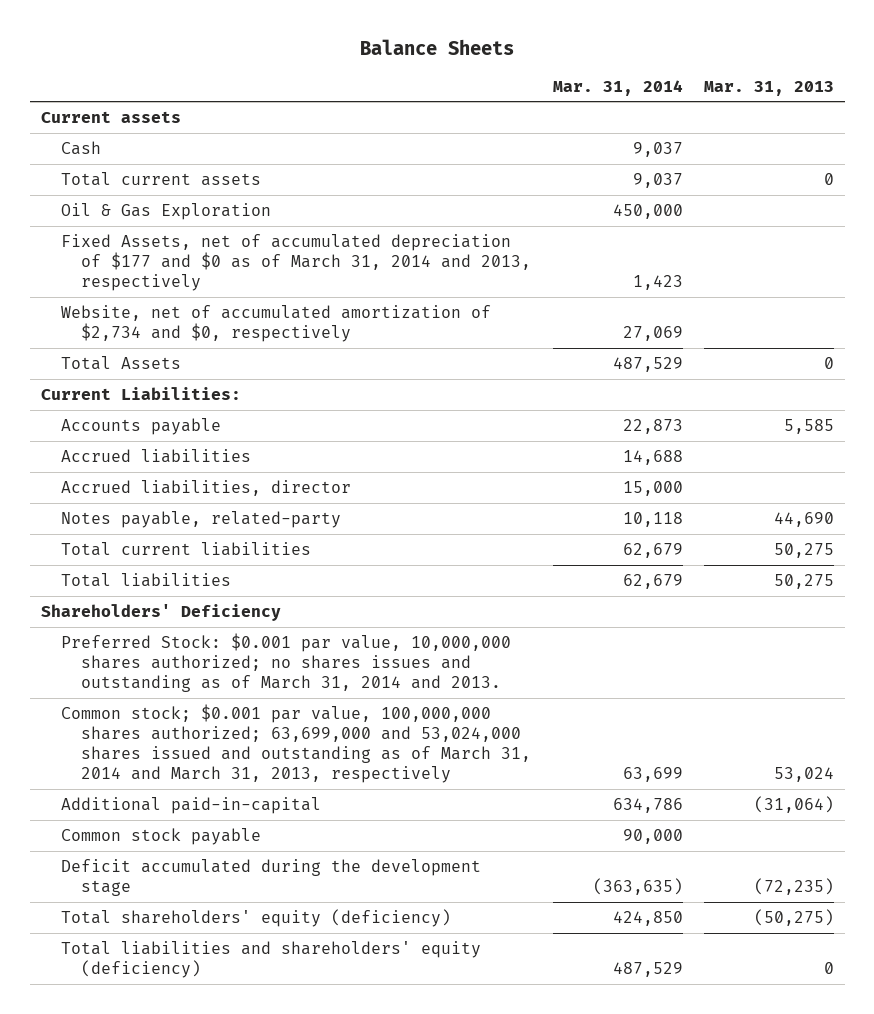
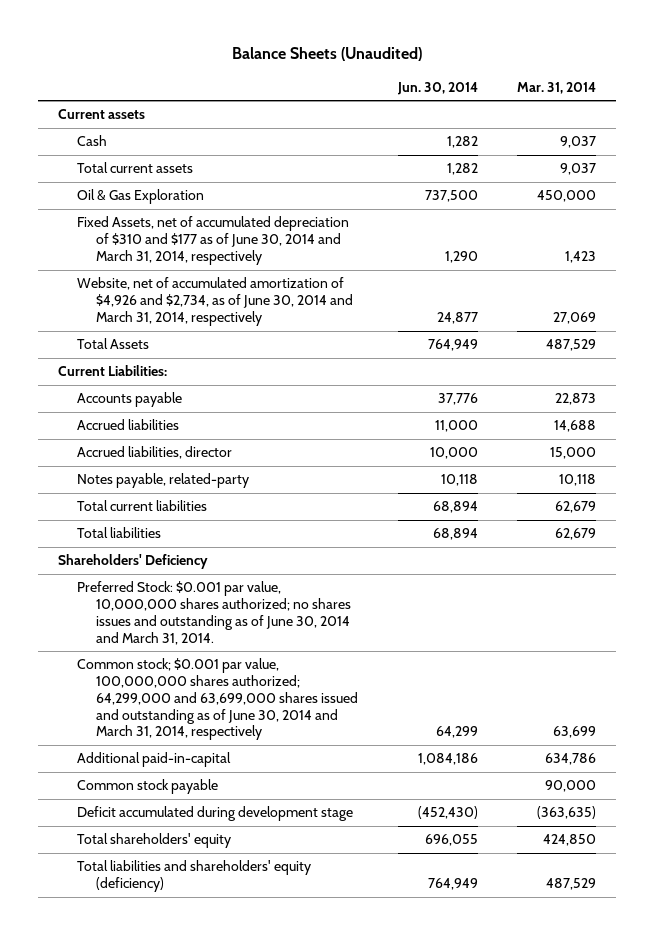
- Balance Sheets
+ Balance Sheets (Unaudited)
- | Mar. 31, 2014 | Mar. 31, 2013
+ | Jun. 30, 2014 | Mar. 31, 2014
- Fixed Assets, net of accumulated depreciation of $177 and $0 as of March 31, 2014 and 2013, respectively | 1,423 |
- Website, net of accumulated amortization of $2,734 and $0, respectively | 27,069 |
+ Fixed Assets, net of accumulated depreciation of $310 and $177 as of June 30, 2014 and March 31, 2014, respectively | 1,290 | 1,423
+ Website, net of accumulated amortization of $4,926 and $2,734, as of June 30, 2014 and March 31, 2014, respectively | 24,877 | 27,069
- Preferred Stock: $0.001 par value, 10,000,000 shares authorized; no shares issues and outstanding as of March 31, 2014 and 2013.
- Common stock; $0.001 par value, 100,000,000 shares authorized; 63,699,000 and 53,024,000 shares issued and outstanding as of March 31, 2014 and March 31, 2013, respectively | 63,699 | 53,024
+ Preferred Stock: $0.001 par value, 10,000,000 shares authorized; no shares issues and outstanding as of June 30, 2014 and March 31, 2014.
+ Common stock; $0.001 par value, 100,000,000 shares authorized; 64,299,000 and 63,699,000 shares issued and outstanding as of June 30, 2014 and March 31, 2014, respectively | 64,299 | 63,699
- Deficit accumulated during the development stage | (363,635) | (72,235)
- Total shareholders' equity (deficiency) | 424,850 | (50,275)
+ Deficit accumulated during development stage | (452,430) | (363,635)
+ Total shareholders' equity | 696,055 | 424,850

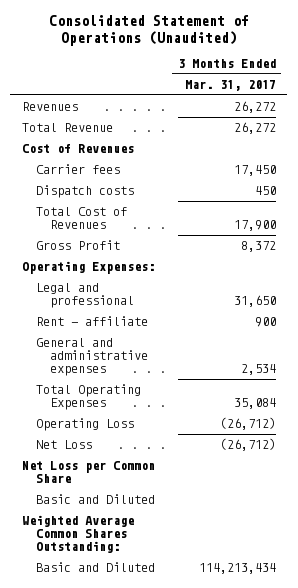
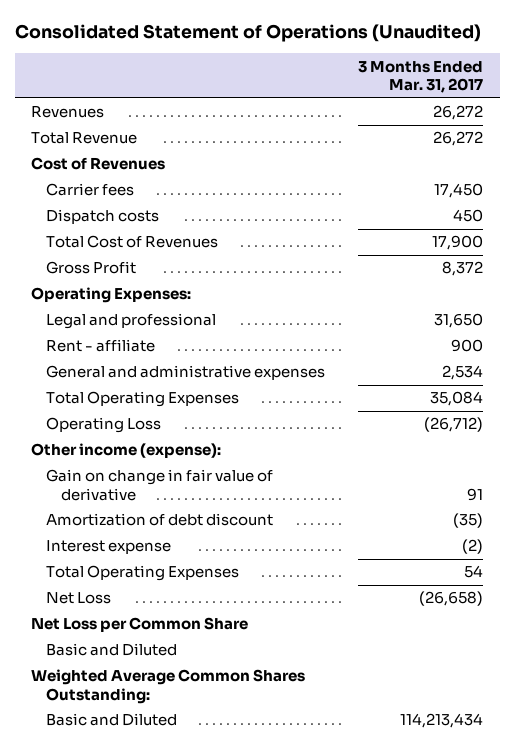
- Net Loss | (26,712)
+ Other income (expense):
+ Gain on change in fair value of derivative | 91
+ Amortization of debt discount | (35)
+ Interest expense | (2)
+ Total Operating Expenses | 54
+ Net Loss | (26,658)

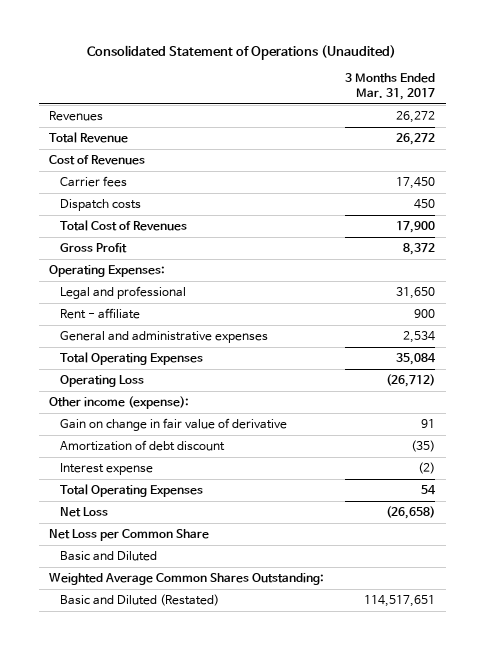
- Basic and Diluted | 114,213,434
+ Basic and Diluted (Restated) | 114,517,651

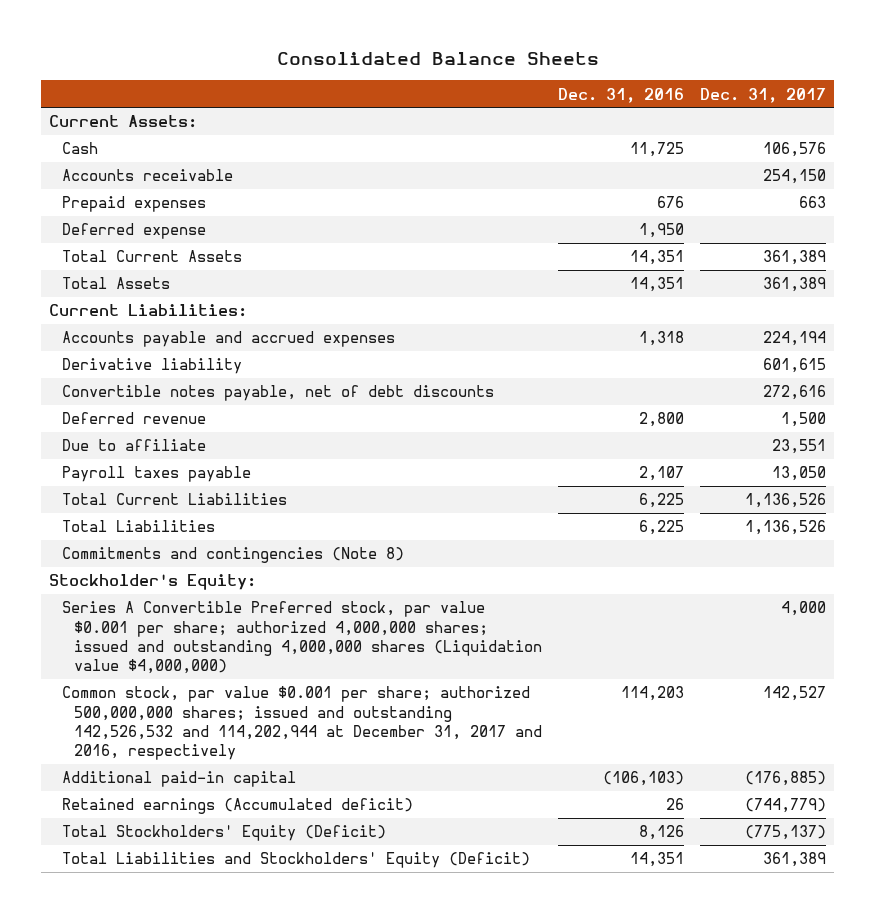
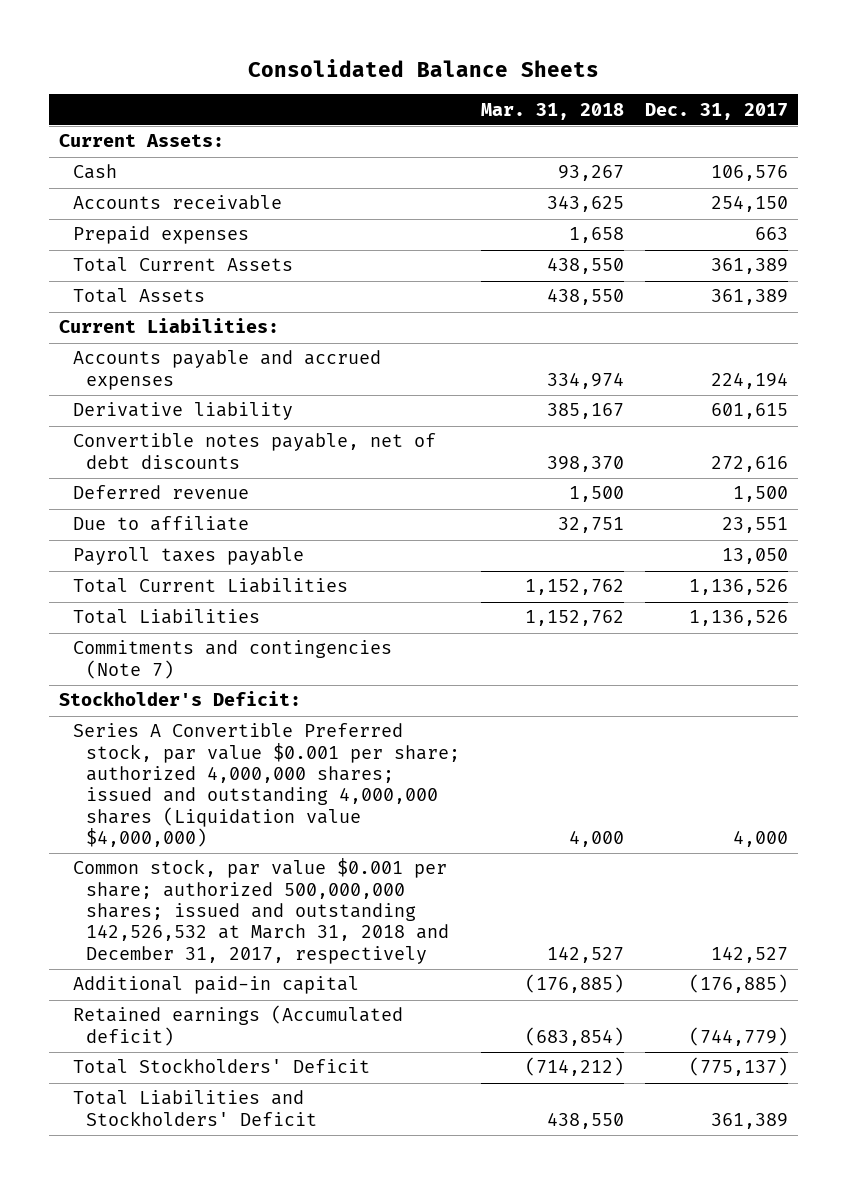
- | Dec. 31, 2016 | Dec. 31, 2017
+ | Mar. 31, 2018 | Dec. 31, 2017
- Deferred expense | 1,950 |
- Commitments and contingencies (Note 8)
- Stockholder's Equity:
+ Commitments and contingencies (Note 7)
+ Stockholder's Deficit:
- Common stock, par value $0.001 per share; authorized 500,000,000 shares; issued and outstanding 142,526,532 and 114,202,944 at December 31, 2017 and 2016, respectively | 114,203 | 142,527
+ Common stock, par value $0.001 per share; authorized 500,000,000 shares; issued and outstanding 142,526,532 at March 31, 2018 and December 31, 2017, respectively | 142,527 | 142,527
- Total Stockholders' Equity (Deficit) | 8,126 | (775,137)
- Total Liabilities and Stockholders' Equity (Deficit) | 14,351 | 361,389
+ Total Stockholders' Deficit | (714,212) | (775,137)
+ Total Liabilities and Stockholders' Deficit | 438,550 | 361,389

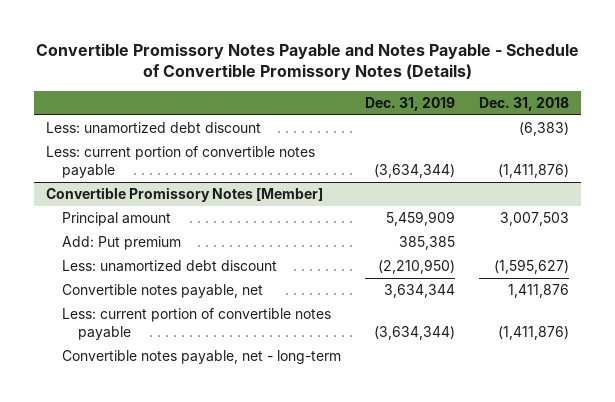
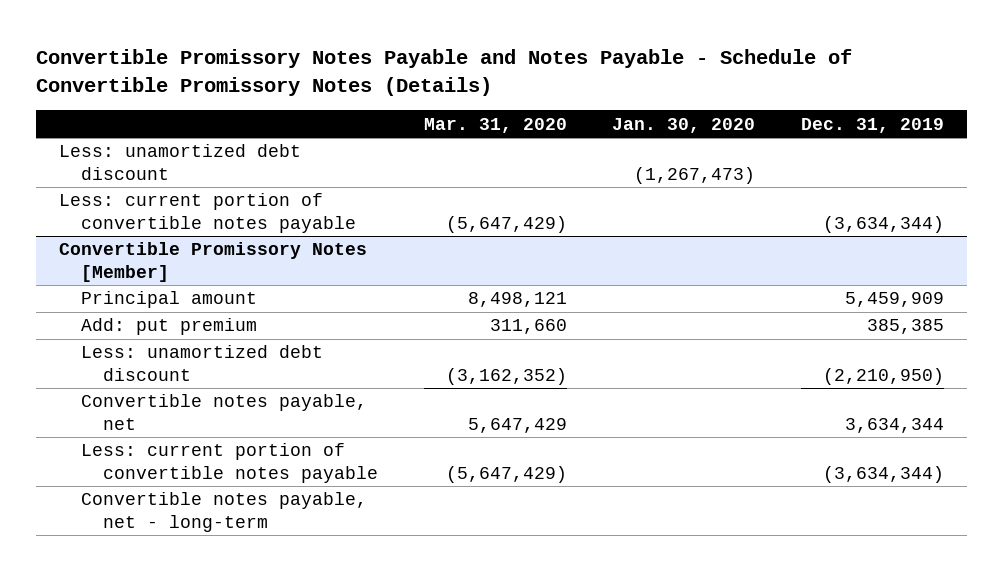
- | Dec. 31, 2019 | Dec. 31, 2018
+ | Mar. 31, 2020 | Jan. 30, 2020 | Dec. 31, 2019
@ Convertible Promissory Notes [Member]
- Add: Put premium | 385,385 |
+ Add: put premium | 311,660 | | 385,385

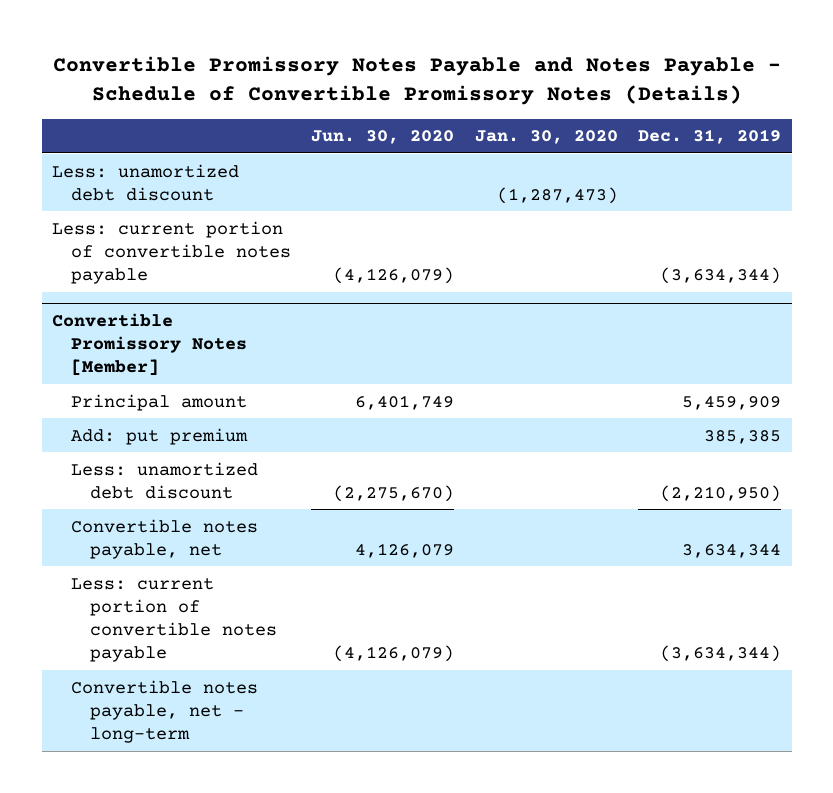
- | Mar. 31, 2020 | Jan. 30, 2020 | Dec. 31, 2019
+ | Jun. 30, 2020 | Jan. 30, 2020 | Dec. 31, 2019
- Less: unamortized debt discount | | (1,267,473) |
+ Less: unamortized debt discount | | (1,287,473) |

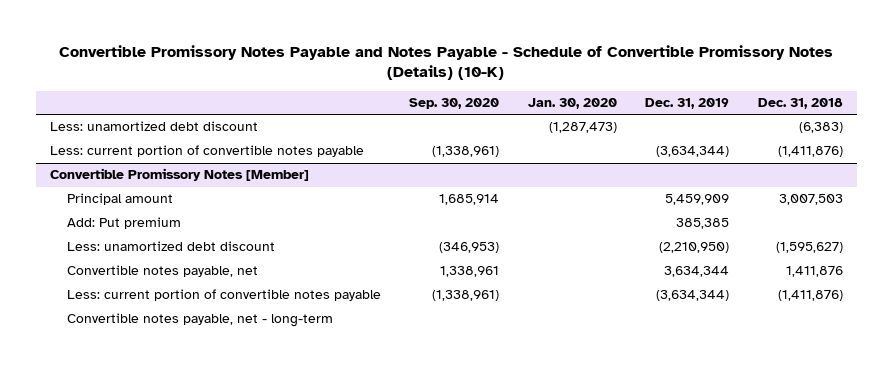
- Convertible Promissory Notes Payable and Notes Payable - Schedule of Convertible Promissory Notes (Details)
+ Convertible Promissory Notes Payable and Notes Payable - Schedule of Convertible Promissory Notes (Details) (10-K)
- | Jun. 30, 2020 | Jan. 30, 2020 | Dec. 31, 2019
+ | Sep. 30, 2020 | Jan. 30, 2020 | Dec. 31, 2019 | Dec. 31, 2018
@ Convertible Promissory Notes [Member]
- Add: put premium | | | 385,385
+ Add: Put premium | | | 385,385 |

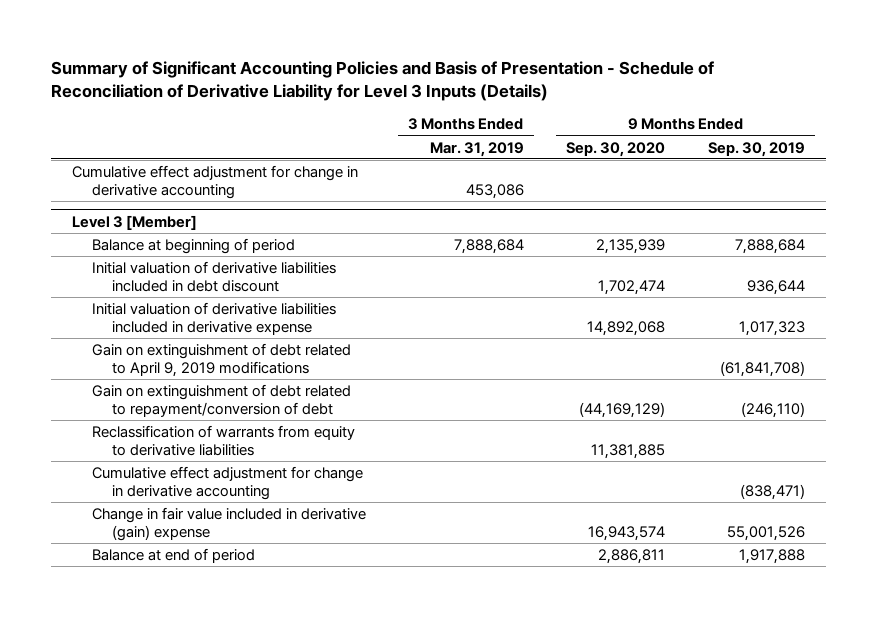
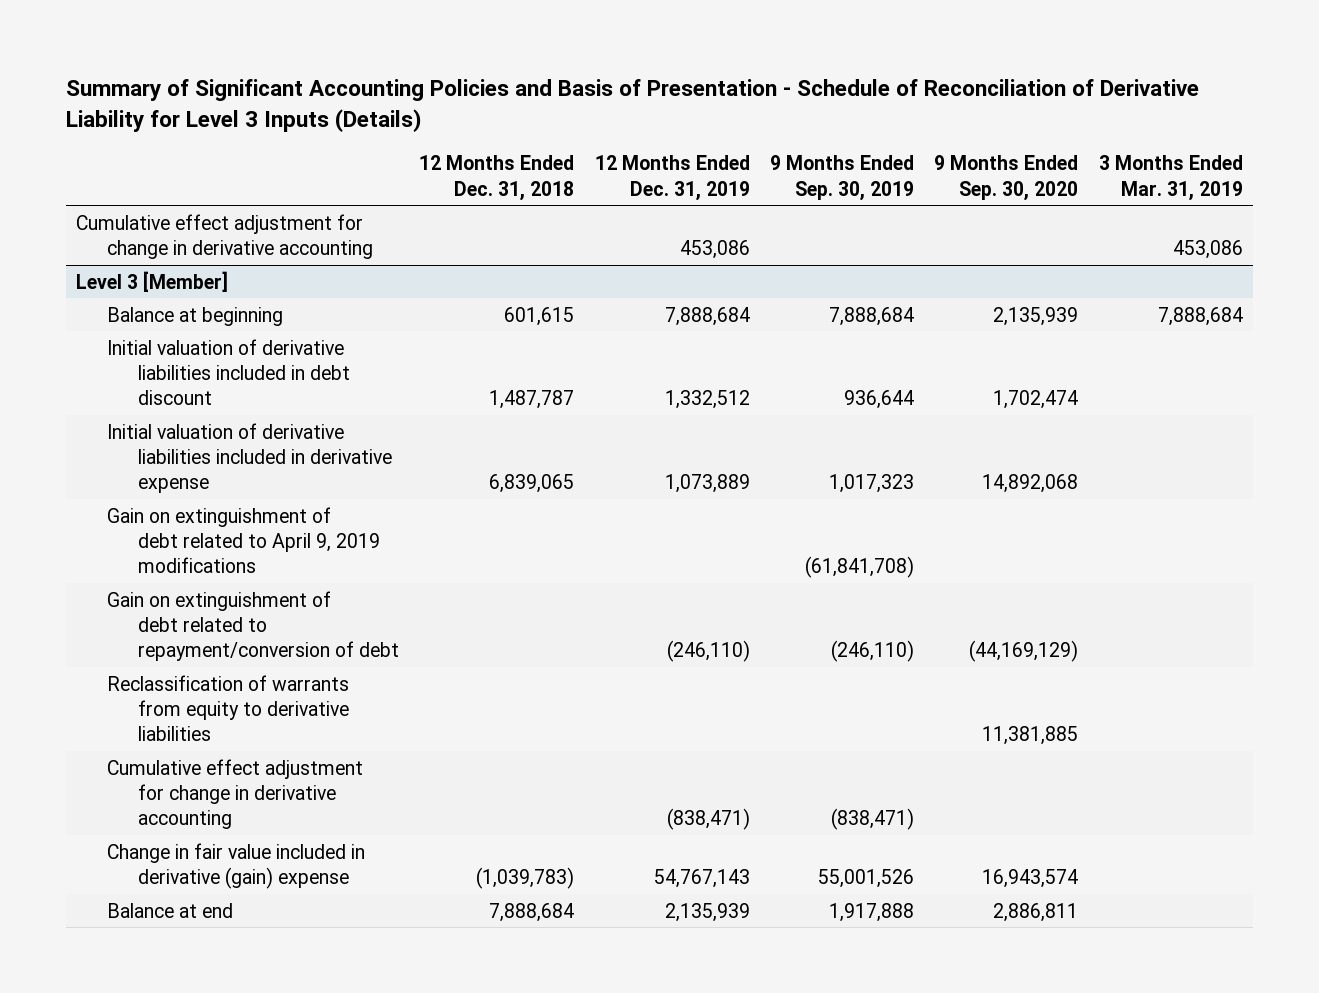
- | 3 Months Ended Mar. 31, 2019 | 9 Months Ended Sep. 30, 2020 | 9 Months Ended Sep. 30, 2019
+ | 12 Months Ended Dec. 31, 2018 | 12 Months Ended Dec. 31, 2019 | 9 Months Ended Sep. 30, 2019 | 9 Months Ended Sep. 30, 2020 | 3 Months Ended Mar. 31, 2019
@ Level 3 [Member]
- Balance at beginning of period | 7,888,684 | 2,135,939 | 7,888,684
+ Balance at beginning | 601,615 | 7,888,684 | 7,888,684 | 2,135,939 | 7,888,684
- Balance at end of period | | 2,886,811 | 1,917,888
+ Balance at end | 7,888,684 | 2,135,939 | 1,917,888 | 2,886,811 |

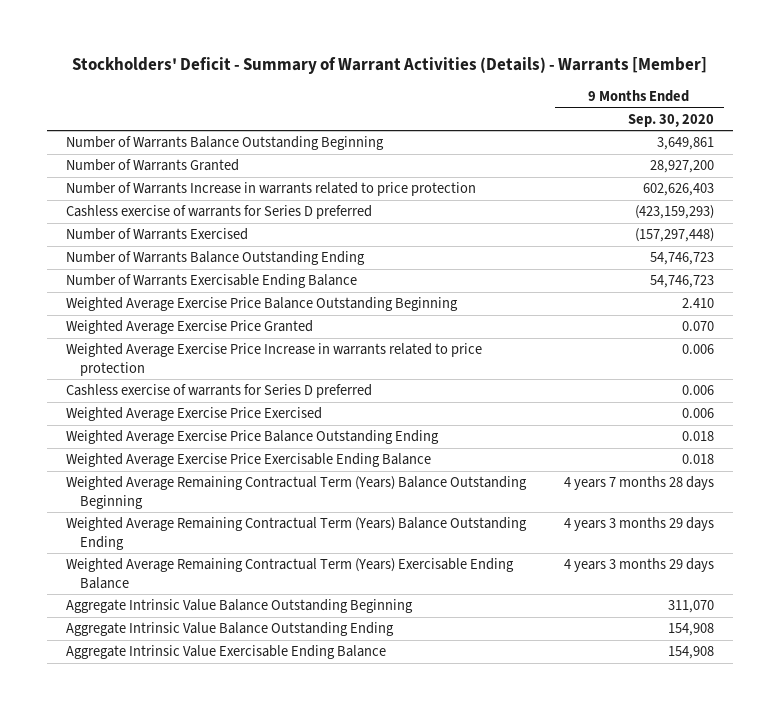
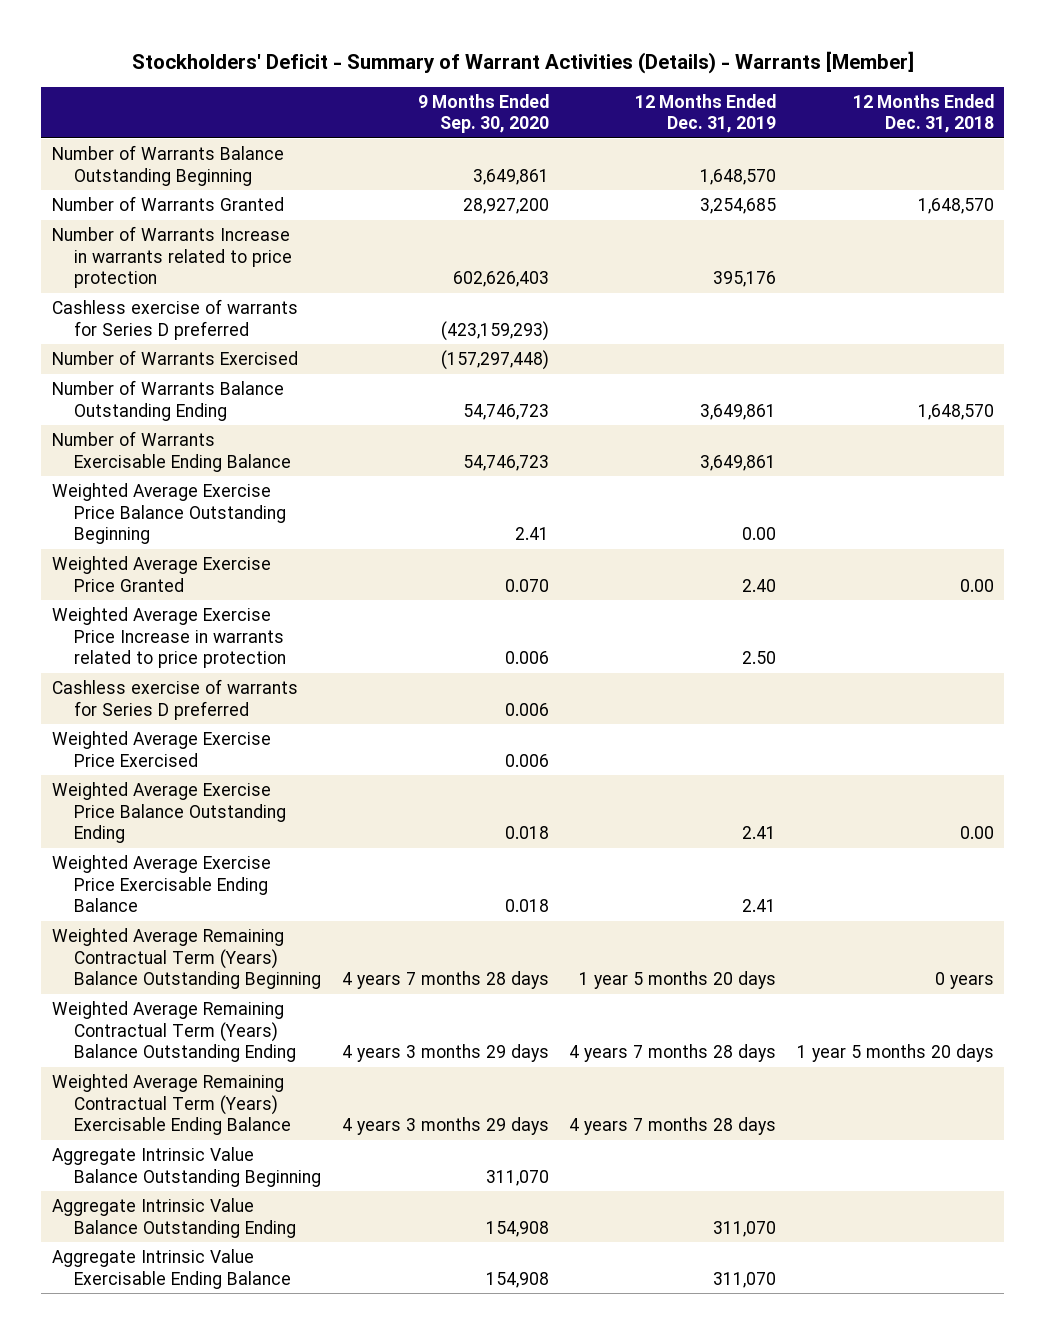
- | 9 Months Ended Sep. 30, 2020
+ | 9 Months Ended Sep. 30, 2020 | 12 Months Ended Dec. 31, 2019 | 12 Months Ended Dec. 31, 2018
- Weighted Average Exercise Price Balance Outstanding Beginning | 2.410
+ Weighted Average Exercise Price Balance Outstanding Beginning | 2.41 | 0.00 |

